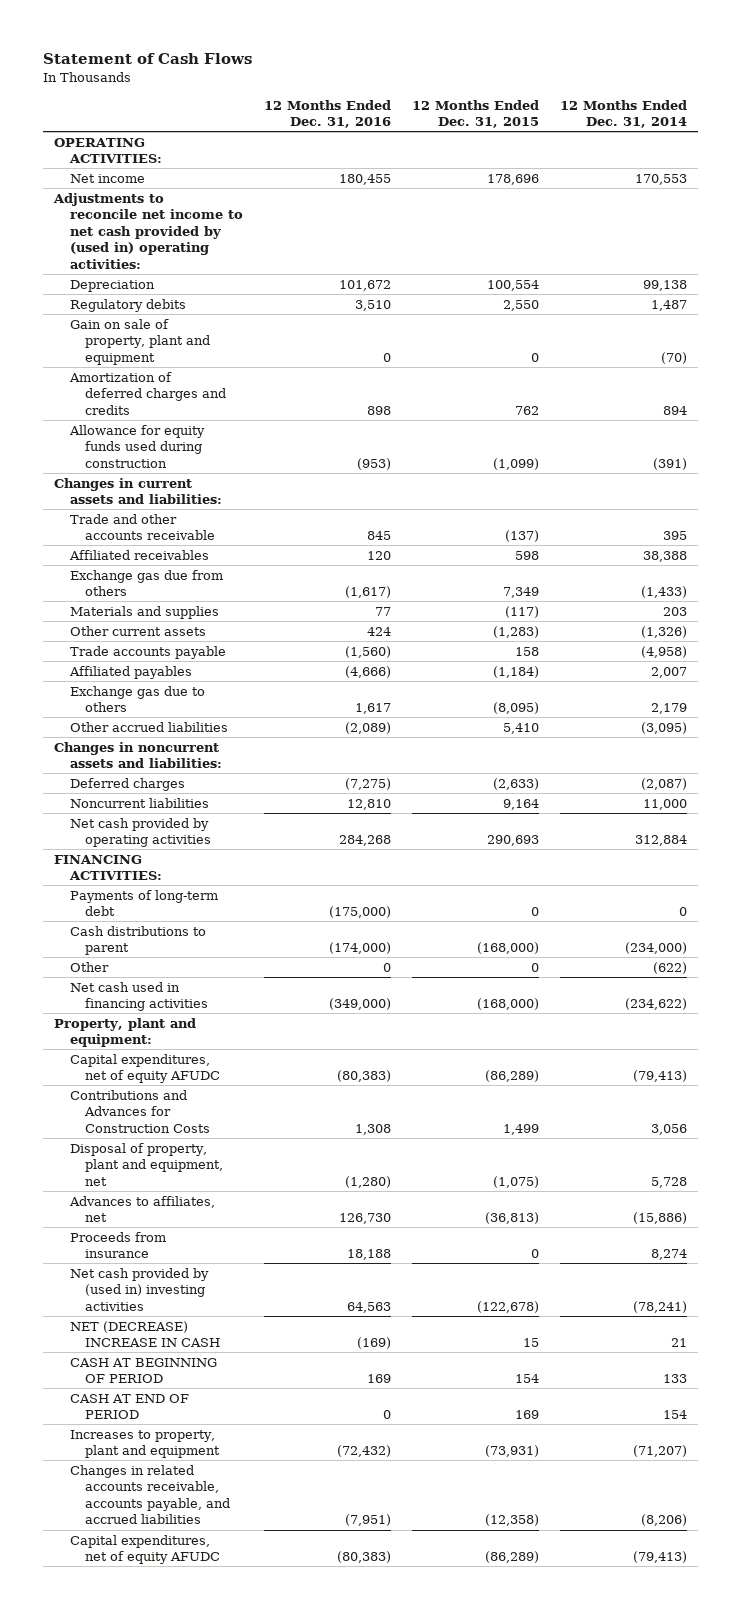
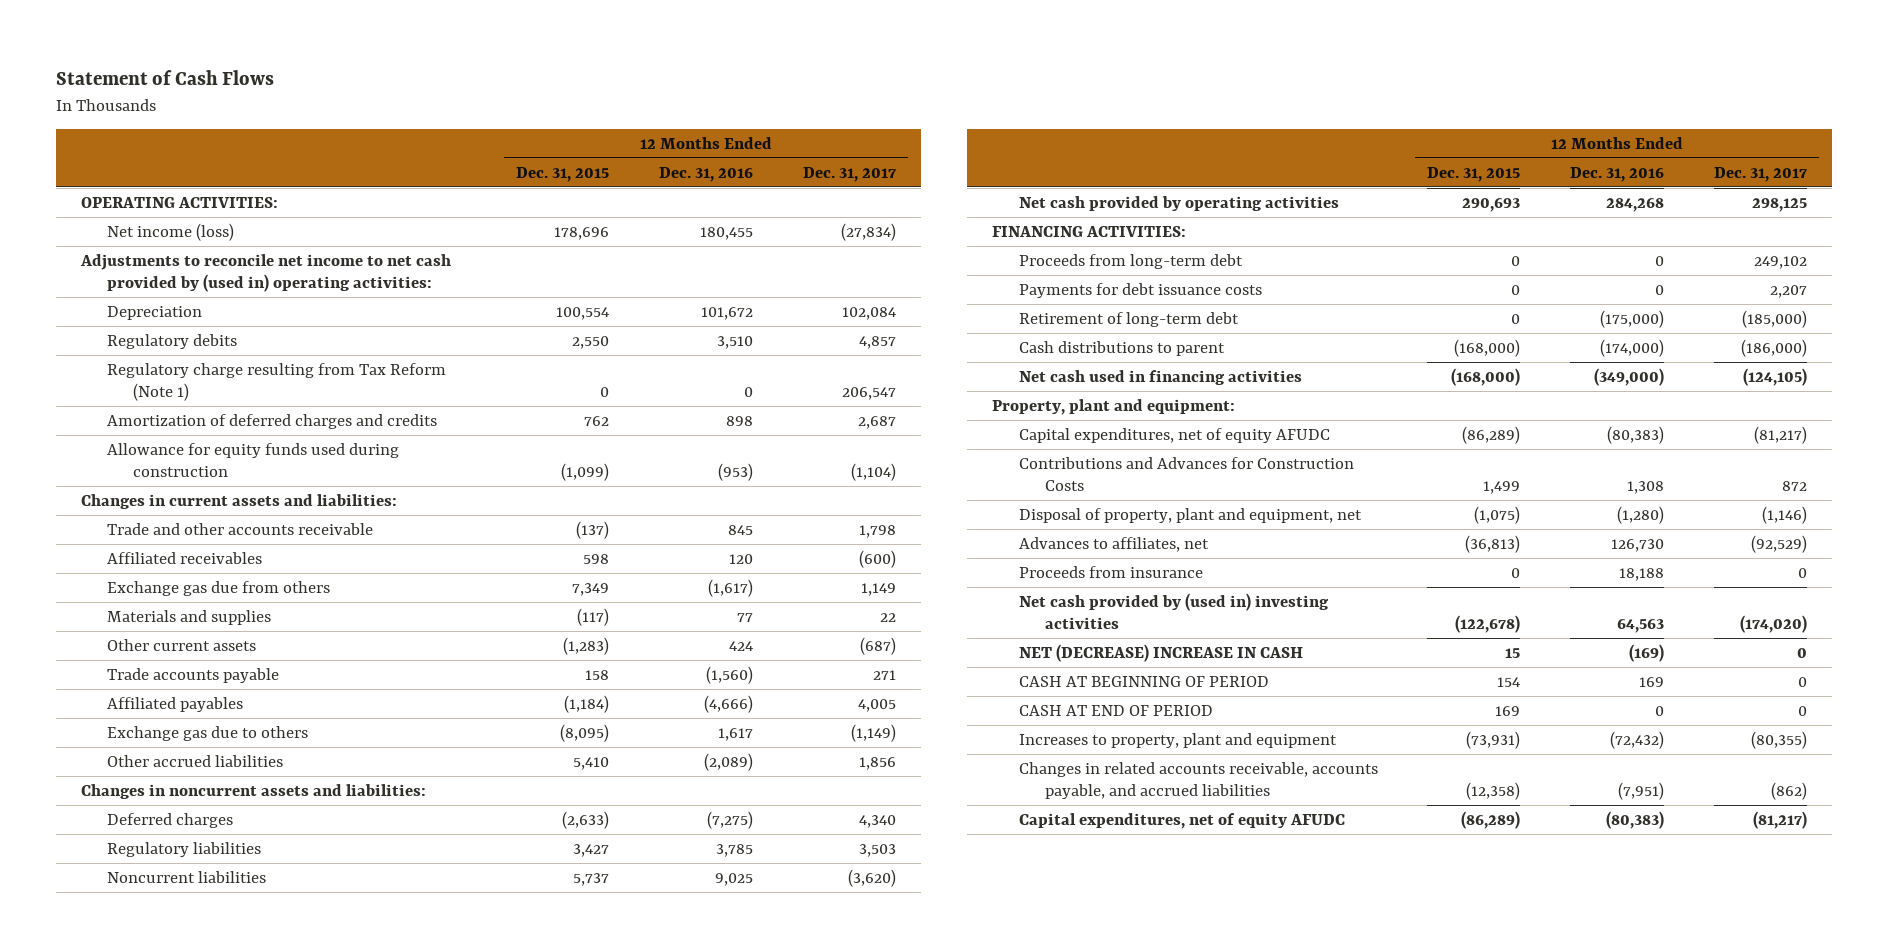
- | 12 Months Ended Dec. 31, 2016 | 12 Months Ended Dec. 31, 2015 | 12 Months Ended Dec. 31, 2014
+ | 12 Months Ended Dec. 31, 2015 | 12 Months Ended Dec. 31, 2016 | 12 Months Ended Dec. 31, 2017
- Net income | 180,455 | 178,696 | 170,553
+ Net income (loss) | 178,696 | 180,455 | (27,834)
- Gain on sale of property, plant and equipment | 0 | 0 | (70)
+ Regulatory charge resulting from Tax Reform (Note 1) | 0 | 0 | 206,547
- Noncurrent liabilities | 12,810 | 9,164 | 11,000
+ Regulatory liabilities | 3,427 | 3,785 | 3,503
+ Noncurrent liabilities | 5,737 | 9,025 | (3,620)
- Payments of long-term debt | (175,000) | 0 | 0
+ Proceeds from long-term debt | 0 | 0 | 249,102
+ Payments for debt issuance costs | 0 | 0 | 2,207
+ Retirement of long-term debt | 0 | (175,000) | (185,000)
- Other | 0 | 0 | (622)

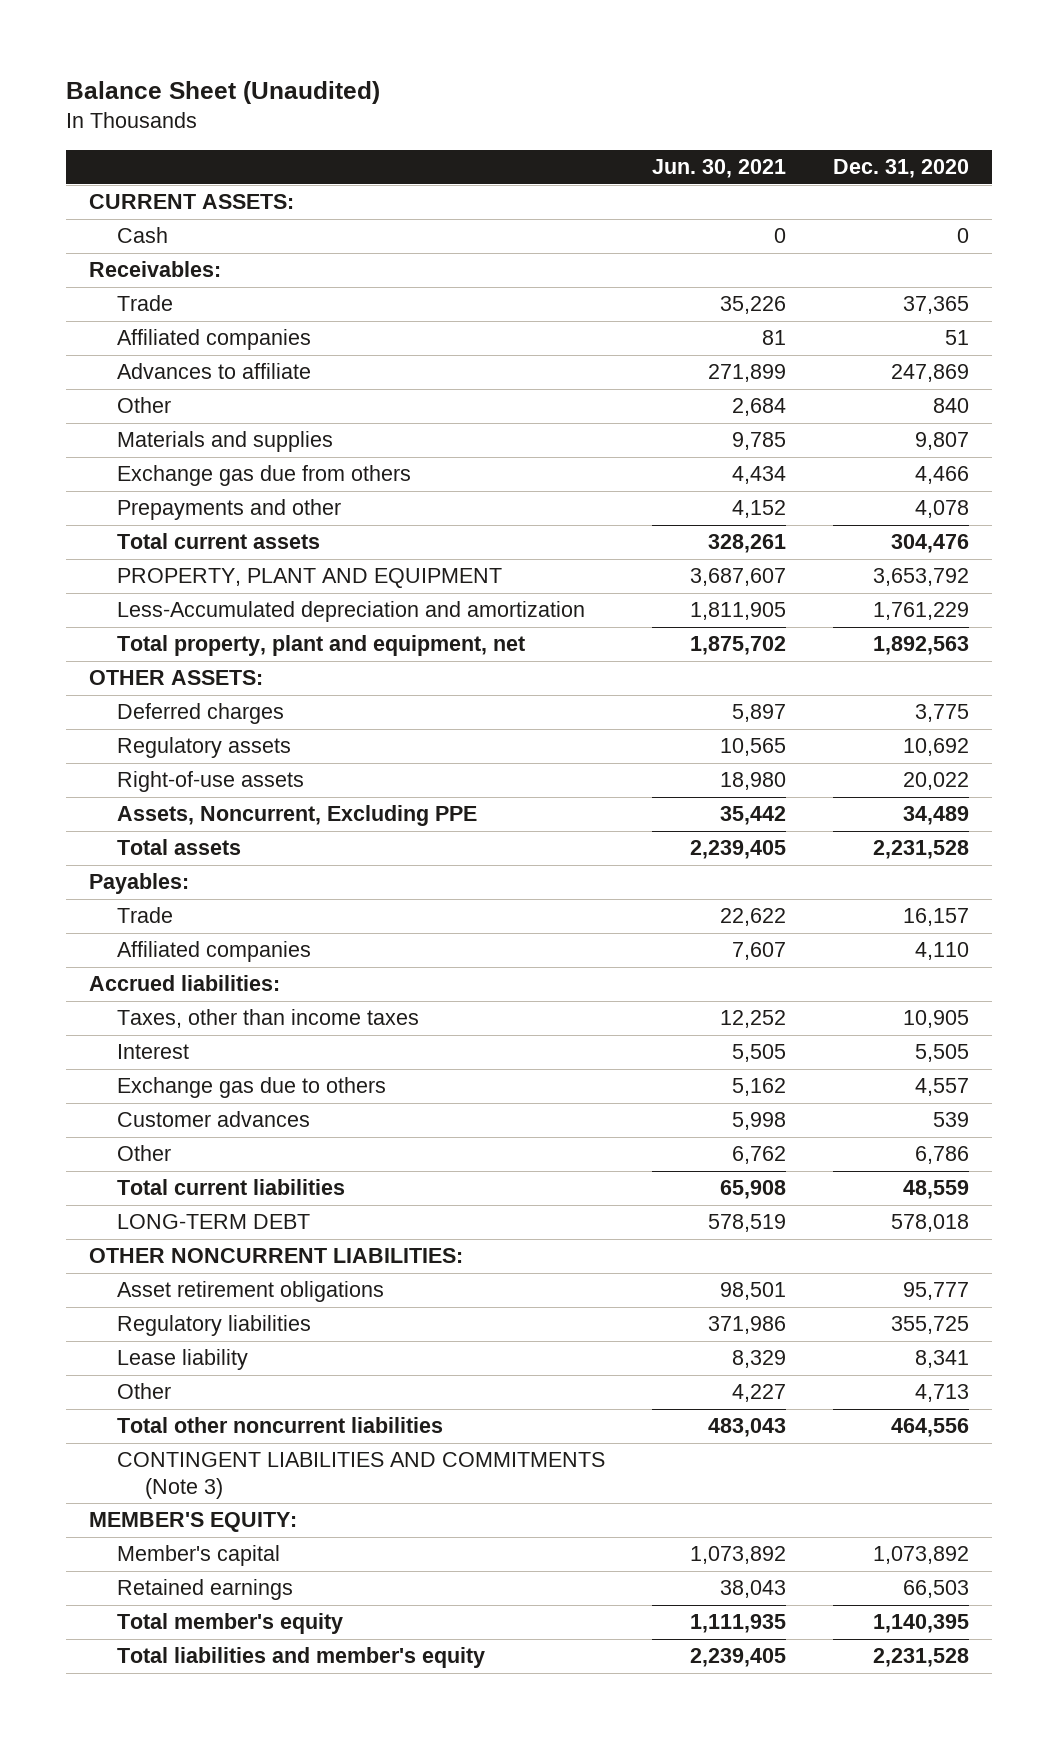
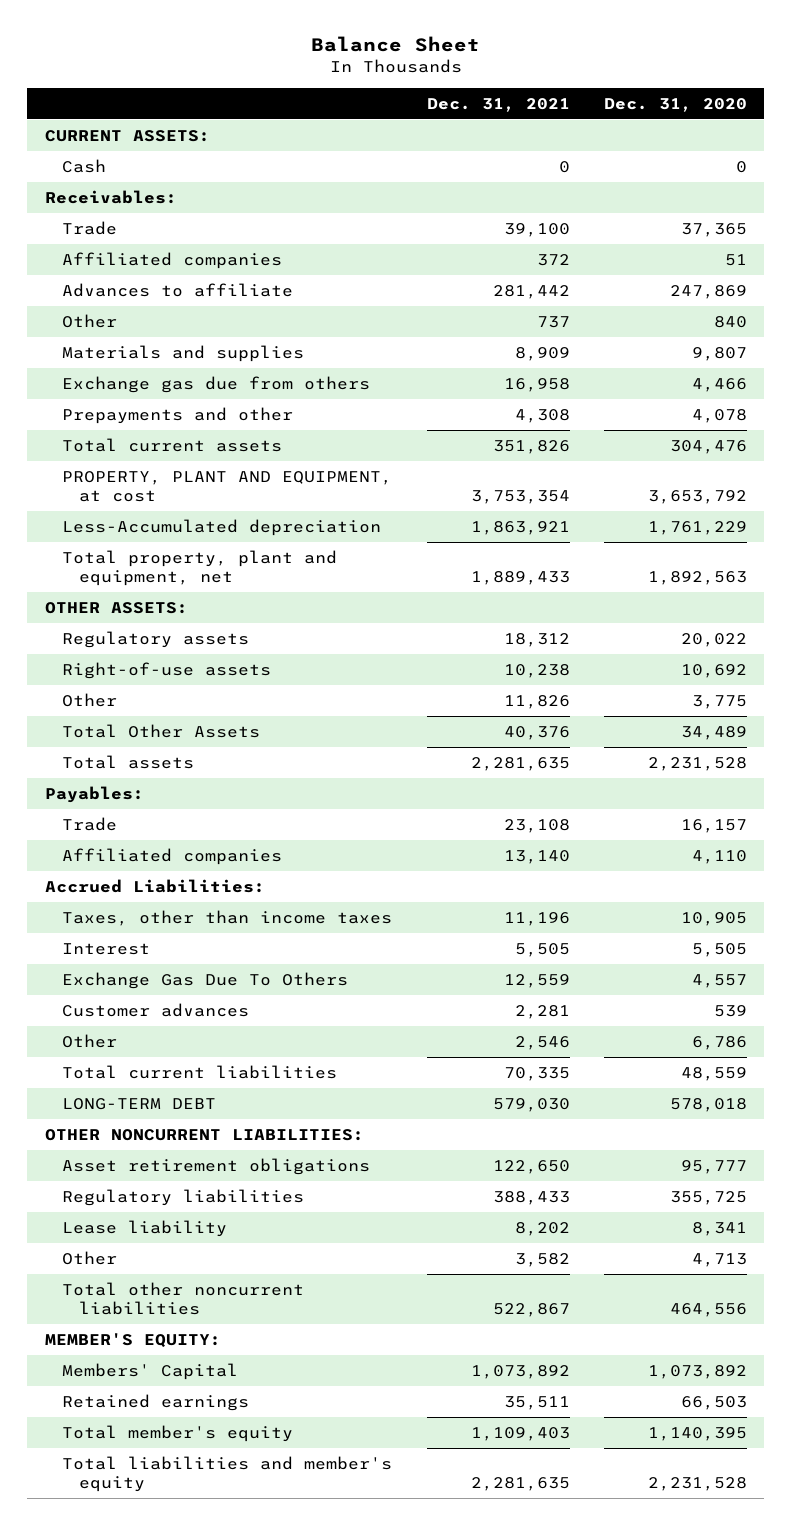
- Balance Sheet (Unaudited)
+ Balance Sheet
- | Jun. 30, 2021 | Dec. 31, 2020
+ | Dec. 31, 2021 | Dec. 31, 2020
- PROPERTY, PLANT AND EQUIPMENT | 3,687,607 | 3,653,792
- Less-Accumulated depreciation and amortization | 1,811,905 | 1,761,229
+ PROPERTY, PLANT AND EQUIPMENT, at cost | 3,753,354 | 3,653,792
+ Less-Accumulated depreciation | 1,863,921 | 1,761,229
- Deferred charges | 5,897 | 3,775
- Regulatory assets | 10,565 | 10,692
- Right-of-use assets | 18,980 | 20,022
- Assets, Noncurrent, Excluding PPE | 35,442 | 34,489
+ Regulatory assets | 18,312 | 20,022
+ Right-of-use assets | 10,238 | 10,692
+ Other | 11,826 | 3,775
+ Total Other Assets | 40,376 | 34,489
- Accrued liabilities:
+ Accrued Liabilities:
- Exchange gas due to others | 5,162 | 4,557
+ Exchange Gas Due To Others | 12,559 | 4,557
- CONTINGENT LIABILITIES AND COMMITMENTS (Note 3)
- Member's capital | 1,073,892 | 1,073,892
+ Members' Capital | 1,073,892 | 1,073,892

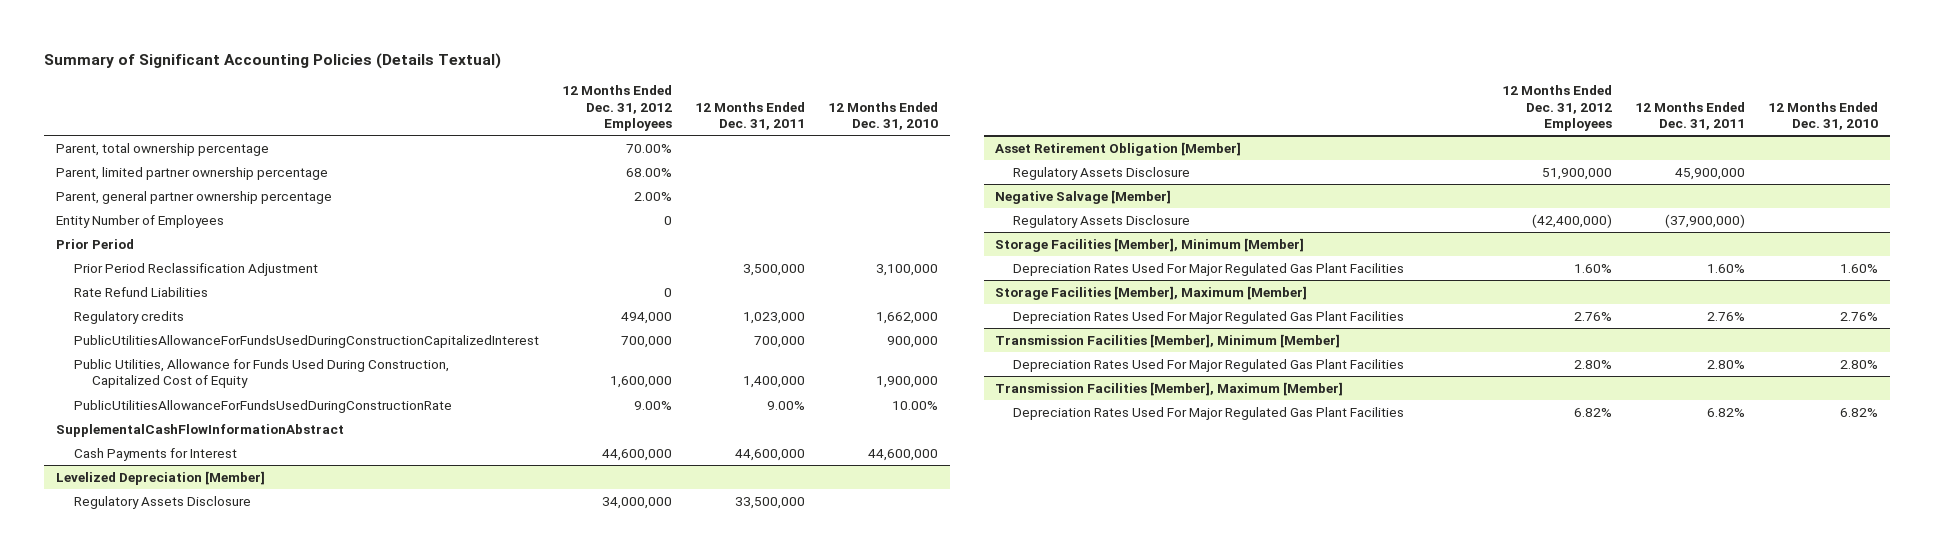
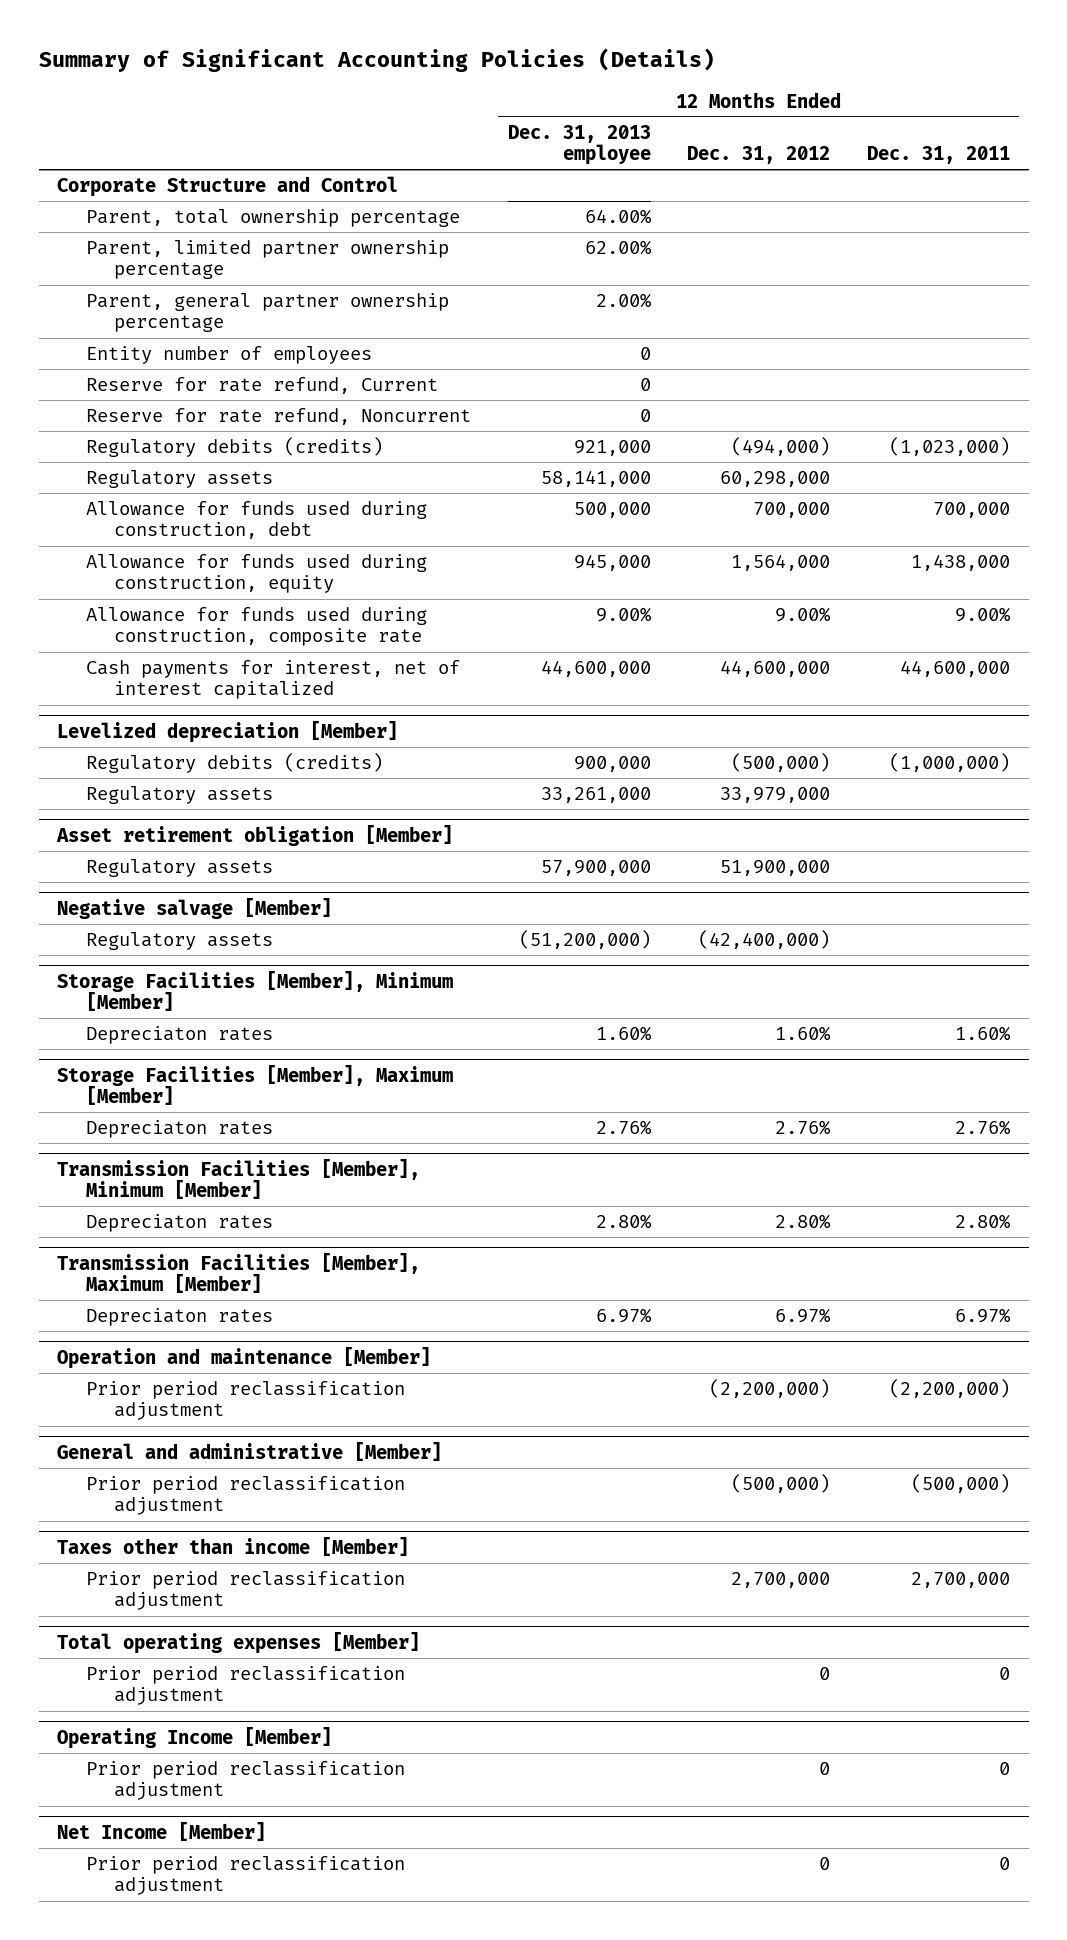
- Summary of Significant Accounting Policies (Details Textual)
+ Summary of Significant Accounting Policies (Details)
- | 12 Months Ended Dec. 31, 2012 Employees | 12 Months Ended Dec. 31, 2011 | 12 Months Ended Dec. 31, 2010
+ | 12 Months Ended Dec. 31, 2013 employee | 12 Months Ended Dec. 31, 2012 | 12 Months Ended Dec. 31, 2011
+ Corporate Structure and Control
- Entity Number of Employees | 0 | |
- Prior Period
- Prior Period Reclassification Adjustment | | 3,500,000 | 3,100,000
- Rate Refund Liabilities | 0 | |
- Regulatory credits | 494,000 | 1,023,000 | 1,662,000
- PublicUtilitiesAllowanceForFundsUsedDuringConstructionCapitalizedInterest | 700,000 | 700,000 | 900,000
- Public Utilities, Allowance for Funds Used During Construction, Capitalized Cost of Equity | 1,600,000 | 1,400,000 | 1,900,000
- PublicUtilitiesAllowanceForFundsUsedDuringConstructionRate | 9.00% | 9.00% | 10.00%
- SupplementalCashFlowInformationAbstract
- Cash Payments for Interest | 44,600,000 | 44,600,000 | 44,600,000
- Levelized Depreciation [Member]
- Regulatory Assets Disclosure | 34,000,000 | 33,500,000 |
- Asset Retirement Obligation [Member]
- Regulatory Assets Disclosure | 51,900,000 | 45,900,000 |
- Negative Salvage [Member]
- Regulatory Assets Disclosure | (42,400,000) | (37,900,000) |
+ Entity number of employees | 0 | |
+ Reserve for rate refund, Current | 0 | |
+ Reserve for rate refund, Noncurrent | 0 | |
+ Regulatory debits (credits) | 921,000 | (494,000) | (1,023,000)
+ Regulatory assets | 58,141,000 | 60,298,000 |
+ Allowance for funds used during construction, debt | 500,000 | 700,000 | 700,000
+ Allowance for funds used during construction, equity | 945,000 | 1,564,000 | 1,438,000
+ Allowance for funds used during construction, composite rate | 9.00% | 9.00% | 9.00%
+ Cash payments for interest, net of interest capitalized | 44,600,000 | 44,600,000 | 44,600,000
+ Levelized depreciation [Member]
+ Regulatory debits (credits) | 900,000 | (500,000) | (1,000,000)
+ Regulatory assets | 33,261,000 | 33,979,000 |
+ Asset retirement obligation [Member]
+ Regulatory assets | 57,900,000 | 51,900,000 |
+ Negative salvage [Member]
+ Regulatory assets | (51,200,000) | (42,400,000) |
@ Storage Facilities [Member], Minimum [Member]
- Depreciation Rates Used For Major Regulated Gas Plant Facilities | 1.60% | 1.60% | 1.60%
+ Depreciaton rates | 1.60% | 1.60% | 1.60%
@ Storage Facilities [Member], Maximum [Member]
- Depreciation Rates Used For Major Regulated Gas Plant Facilities | 2.76% | 2.76% | 2.76%
+ Depreciaton rates | 2.76% | 2.76% | 2.76%
@ Transmission Facilities [Member], Minimum [Member]
- Depreciation Rates Used For Major Regulated Gas Plant Facilities | 2.80% | 2.80% | 2.80%
+ Depreciaton rates | 2.80% | 2.80% | 2.80%
@ Transmission Facilities [Member], Maximum [Member]
- Depreciation Rates Used For Major Regulated Gas Plant Facilities | 6.82% | 6.82% | 6.82%
+ Depreciaton rates | 6.97% | 6.97% | 6.97%
+ Operation and maintenance [Member]
+ Prior period reclassification adjustment | | (2,200,000) | (2,200,000)
+ General and administrative [Member]
+ Prior period reclassification adjustment | | (500,000) | (500,000)
+ Taxes other than income [Member]
+ Prior period reclassification adjustment | | 2,700,000 | 2,700,000
+ Total operating expenses [Member]
+ Prior period reclassification adjustment | | 0 | 0
+ Operating Income [Member]
+ Prior period reclassification adjustment | | 0 | 0
+ Net Income [Member]
+ Prior period reclassification adjustment | | 0 | 0

